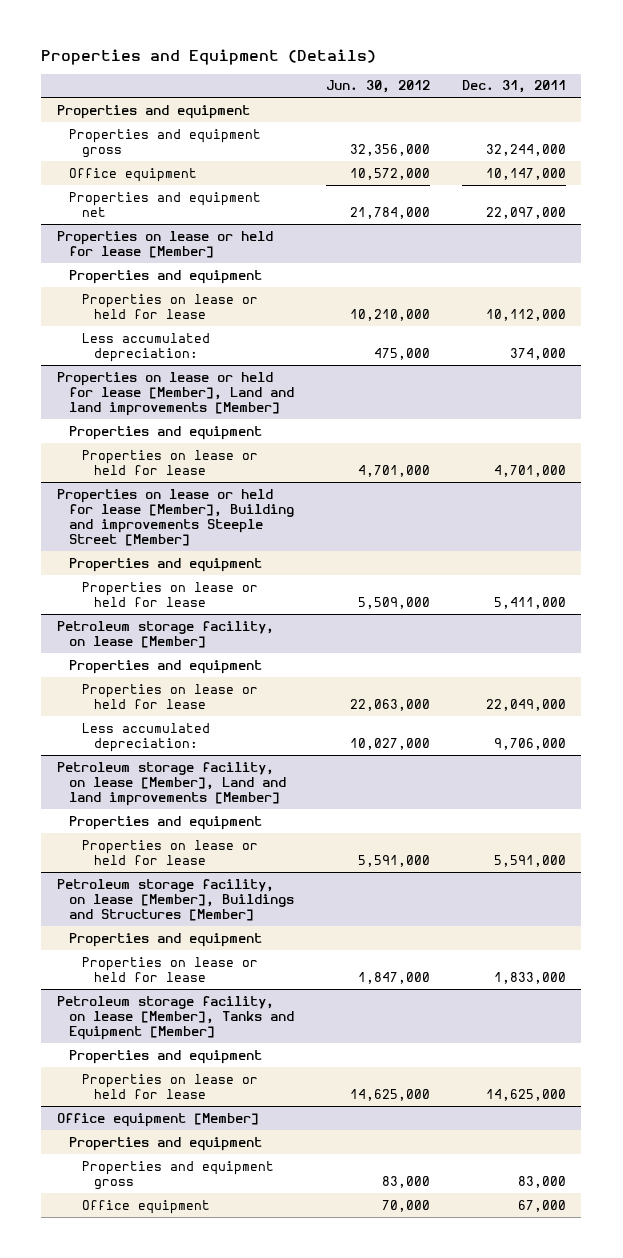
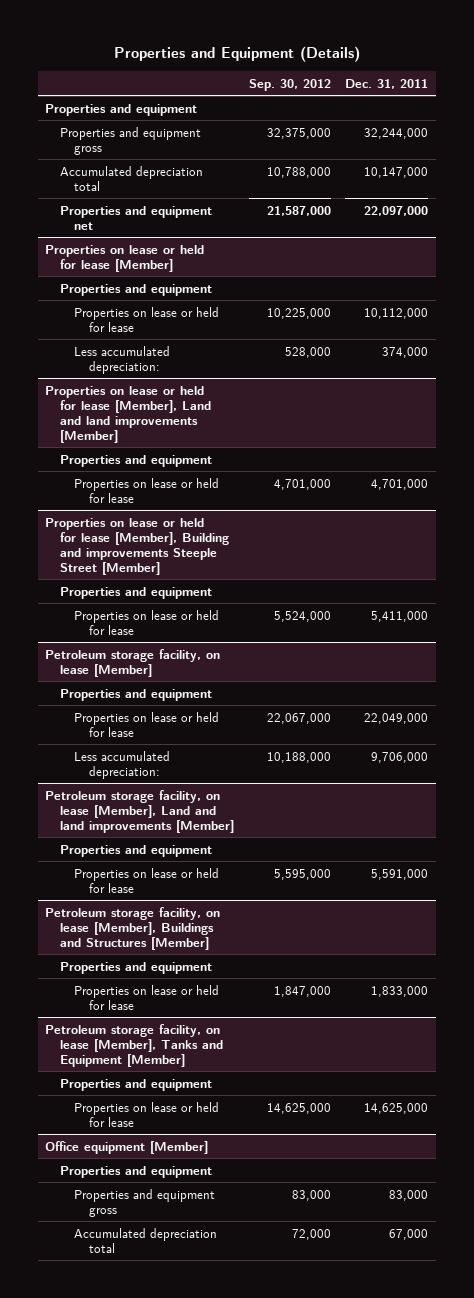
- | Jun. 30, 2012 | Dec. 31, 2011
+ | Sep. 30, 2012 | Dec. 31, 2011
- Office equipment | 10,572,000 | 10,147,000
+ Accumulated depreciation total | 10,788,000 | 10,147,000
@ Office equipment [Member]
- Office equipment | 70,000 | 67,000
+ Accumulated depreciation total | 72,000 | 67,000

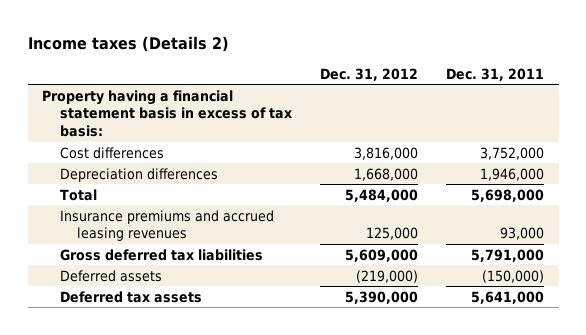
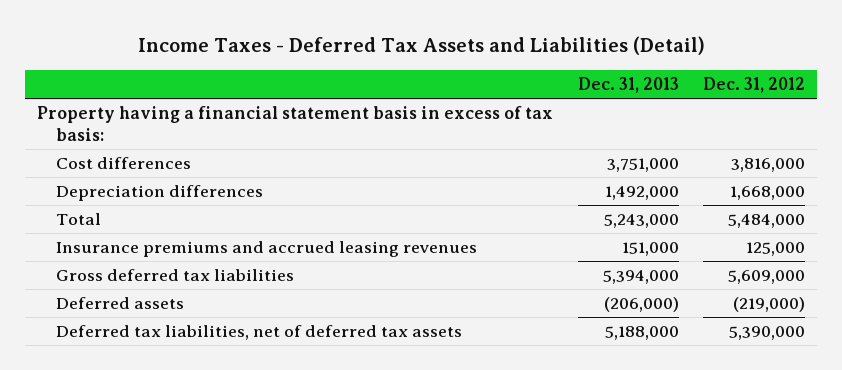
- Income taxes (Details 2)
+ Income Taxes - Deferred Tax Assets and Liabilities (Detail)
- | Dec. 31, 2012 | Dec. 31, 2011
+ | Dec. 31, 2013 | Dec. 31, 2012
- Deferred tax assets | 5,390,000 | 5,641,000
+ Deferred tax liabilities, net of deferred tax assets | 5,188,000 | 5,390,000

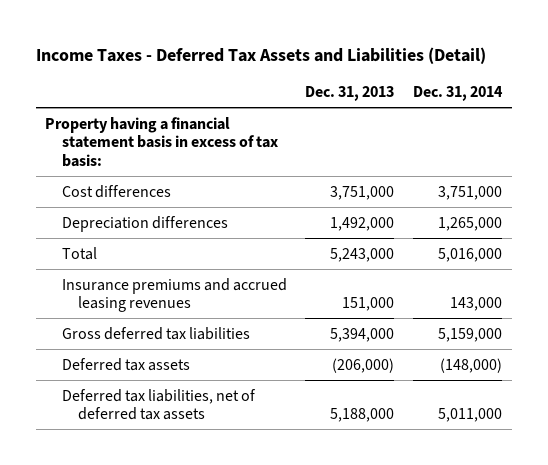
- | Dec. 31, 2013 | Dec. 31, 2012
+ | Dec. 31, 2013 | Dec. 31, 2014
- Deferred assets | (206,000) | (219,000)
+ Deferred tax assets | (206,000) | (148,000)

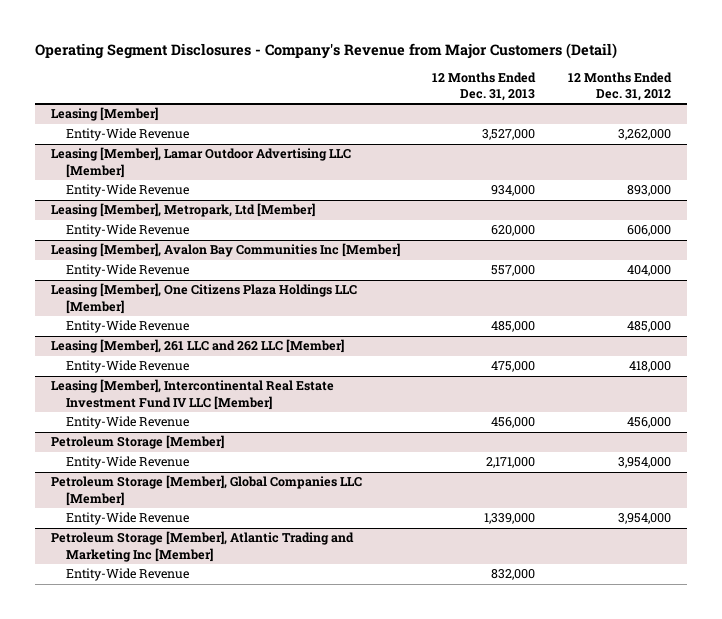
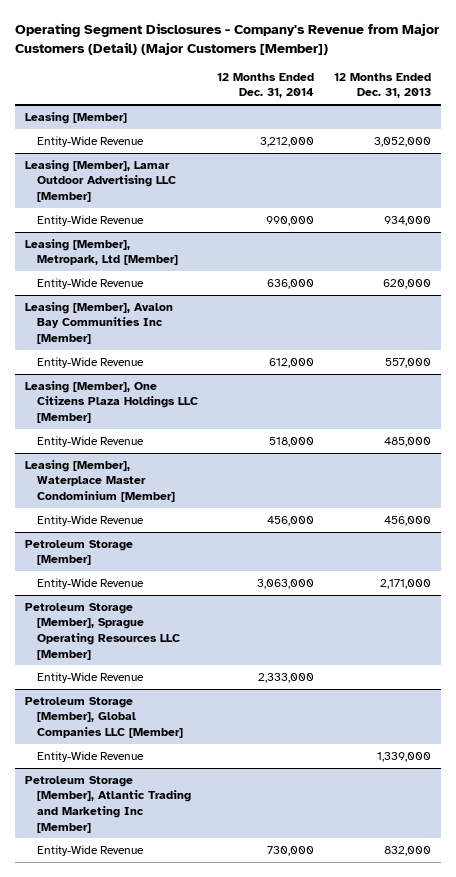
- Operating Segment Disclosures - Company's Revenue from Major Customers (Detail)
+ Operating Segment Disclosures - Company's Revenue from Major Customers (Detail) (Major Customers [Member])
- | 12 Months Ended Dec. 31, 2013 | 12 Months Ended Dec. 31, 2012
+ | 12 Months Ended Dec. 31, 2014 | 12 Months Ended Dec. 31, 2013
@ Leasing [Member]
- Entity-Wide Revenue | 3,527,000 | 3,262,000
+ Entity-Wide Revenue | 3,212,000 | 3,052,000
- Leasing [Member], 261 LLC and 262 LLC [Member]
- Entity-Wide Revenue | 475,000 | 418,000
- Leasing [Member], Intercontinental Real Estate Investment Fund IV LLC [Member]
+ Leasing [Member], Waterplace Master Condominium [Member]
+ Petroleum Storage [Member], Sprague Operating Resources LLC [Member]
+ Entity-Wide Revenue | 2,333,000 |

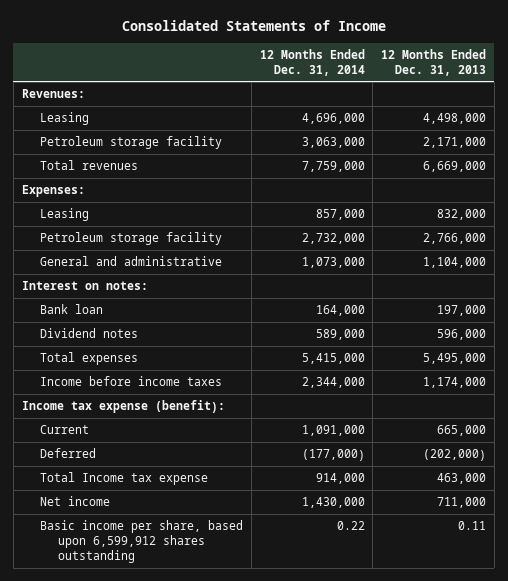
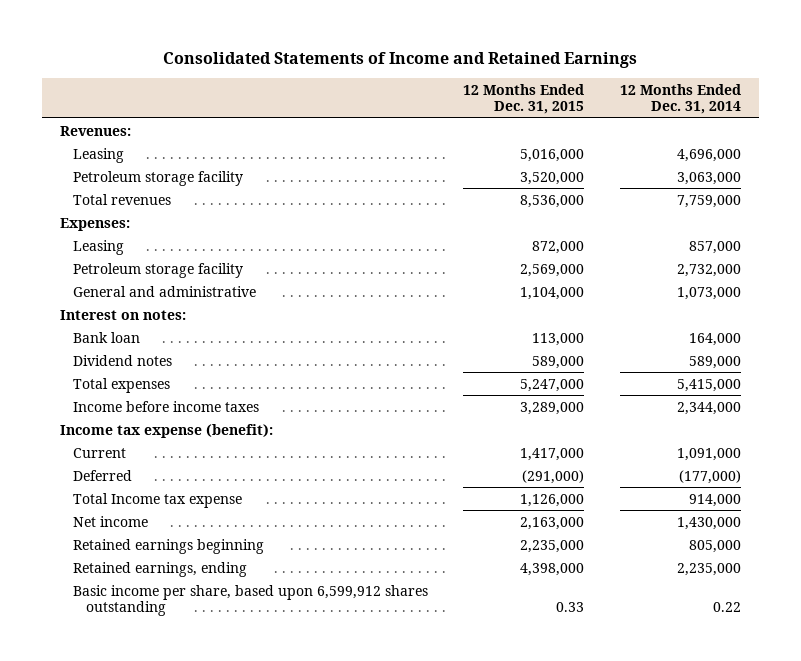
- Consolidated Statements of Income
+ Consolidated Statements of Income and Retained Earnings
- | 12 Months Ended Dec. 31, 2014 | 12 Months Ended Dec. 31, 2013
+ | 12 Months Ended Dec. 31, 2015 | 12 Months Ended Dec. 31, 2014
+ Retained earnings beginning | 2,235,000 | 805,000
+ Retained earnings, ending | 4,398,000 | 2,235,000

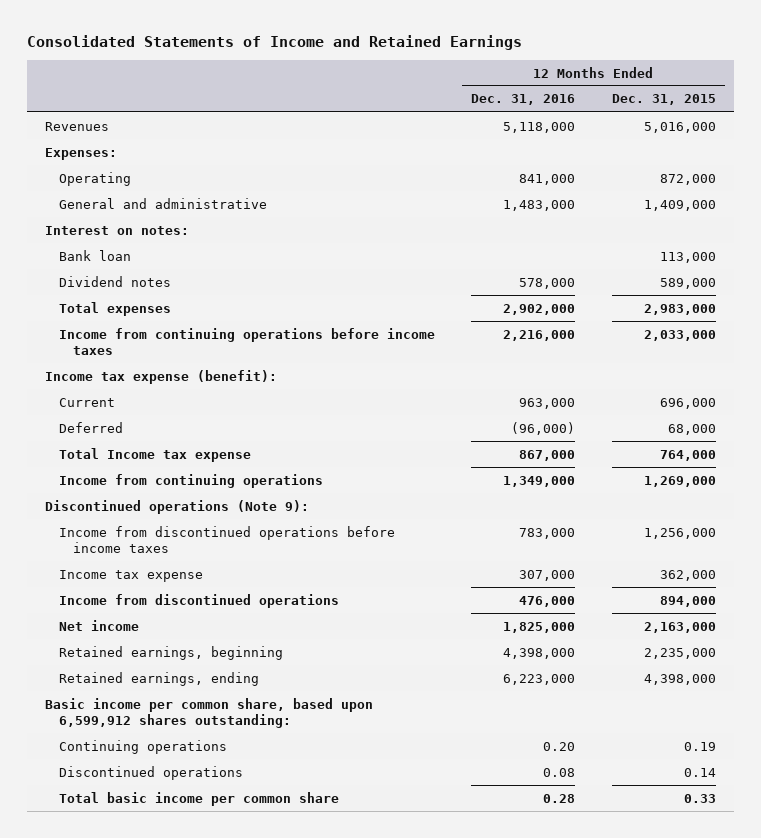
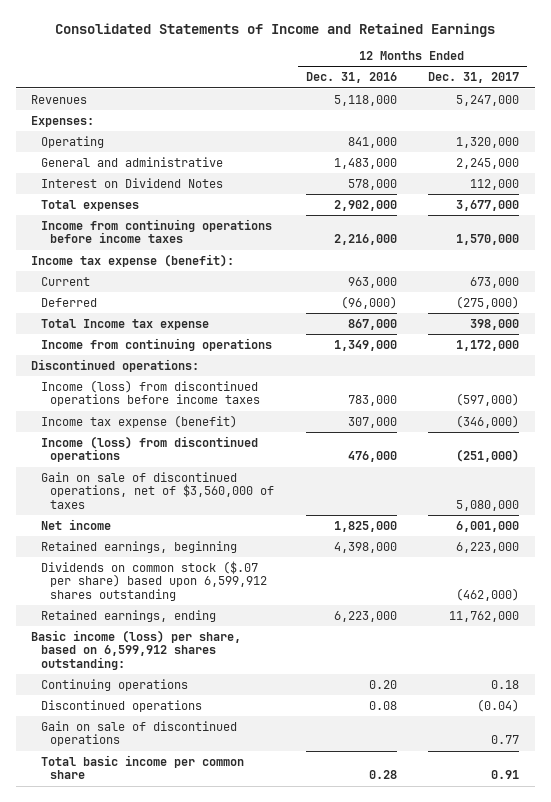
- | 12 Months Ended Dec. 31, 2016 | 12 Months Ended Dec. 31, 2015
+ | 12 Months Ended Dec. 31, 2016 | 12 Months Ended Dec. 31, 2017
- Interest on notes:
- Bank loan | | 113,000
- Dividend notes | 578,000 | 589,000
+ Interest on Dividend Notes | 578,000 | 112,000
- Discontinued operations (Note 9):
- Income from discontinued operations before income taxes | 783,000 | 1,256,000
- Income tax expense | 307,000 | 362,000
- Income from discontinued operations | 476,000 | 894,000
+ Discontinued operations:
+ Income (loss) from discontinued operations before income taxes | 783,000 | (597,000)
+ Income tax expense (benefit) | 307,000 | (346,000)
+ Income (loss) from discontinued operations | 476,000 | (251,000)
+ Gain on sale of discontinued operations, net of $3,560,000 of taxes | | 5,080,000
+ Dividends on common stock ($.07 per share) based upon 6,599,912 shares outstanding | | (462,000)
- Basic income per common share, based upon 6,599,912 shares outstanding:
+ Basic income (loss) per share, based on 6,599,912 shares outstanding:
+ Gain on sale of discontinued operations | | 0.77

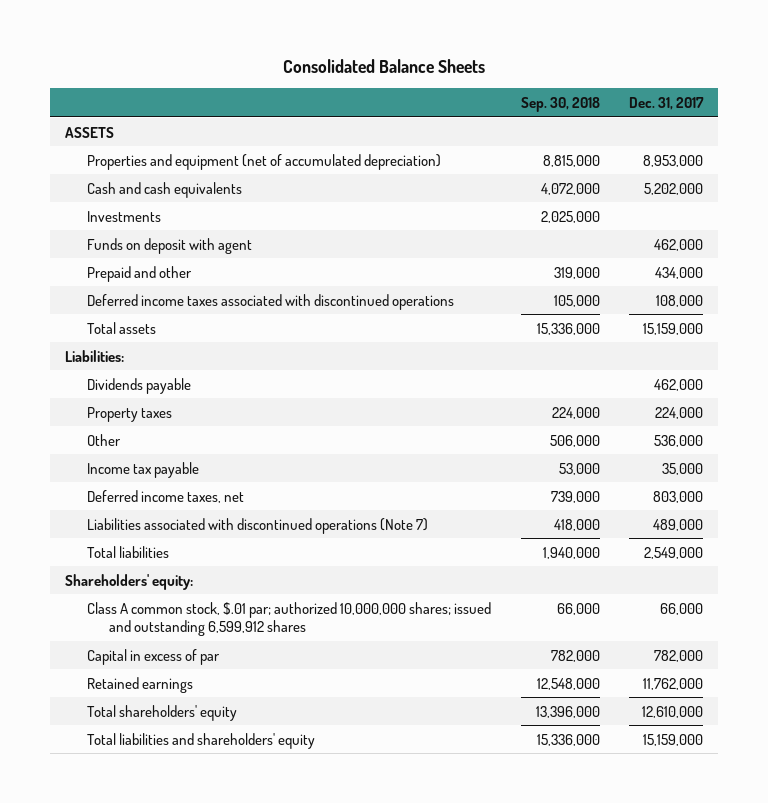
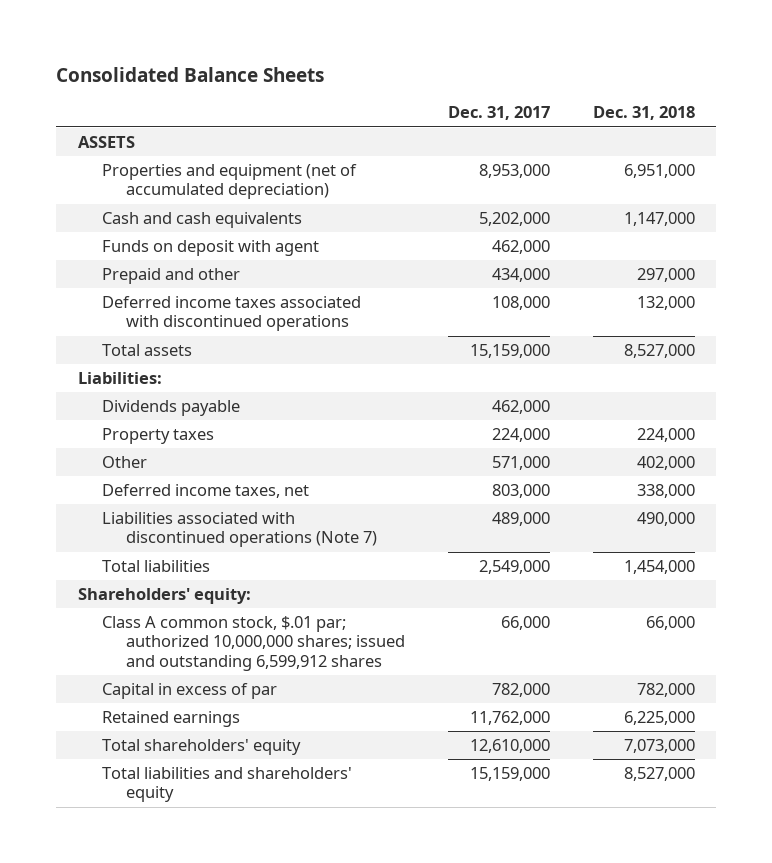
- | Sep. 30, 2018 | Dec. 31, 2017
+ | Dec. 31, 2017 | Dec. 31, 2018
- Investments | 2,025,000 |
- Other | 506,000 | 536,000
- Income tax payable | 53,000 | 35,000
+ Other | 571,000 | 402,000

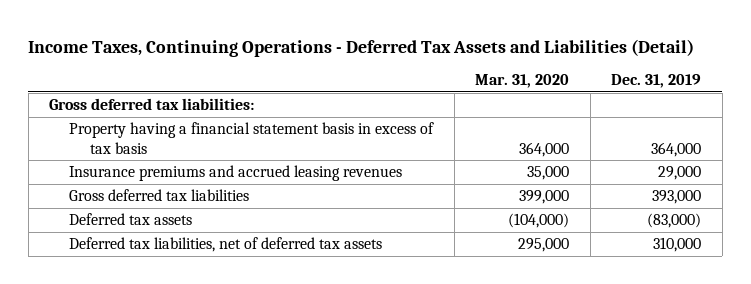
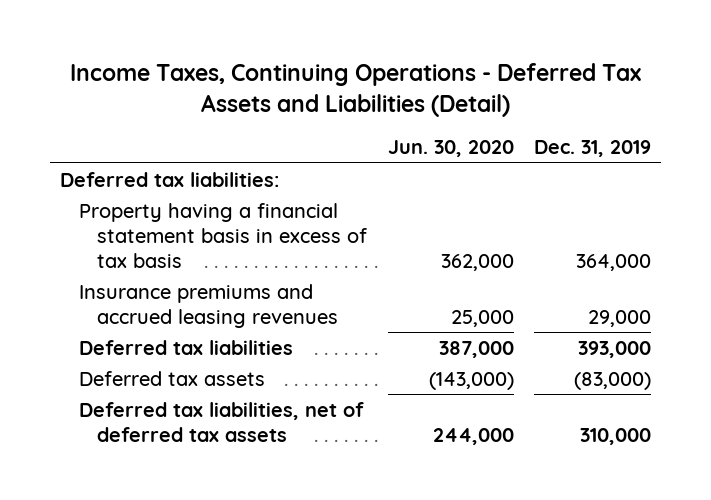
- | Mar. 31, 2020 | Dec. 31, 2019
+ | Jun. 30, 2020 | Dec. 31, 2019
- Gross deferred tax liabilities:
+ Deferred tax liabilities:
- Gross deferred tax liabilities | 399,000 | 393,000
+ Deferred tax liabilities | 387,000 | 393,000

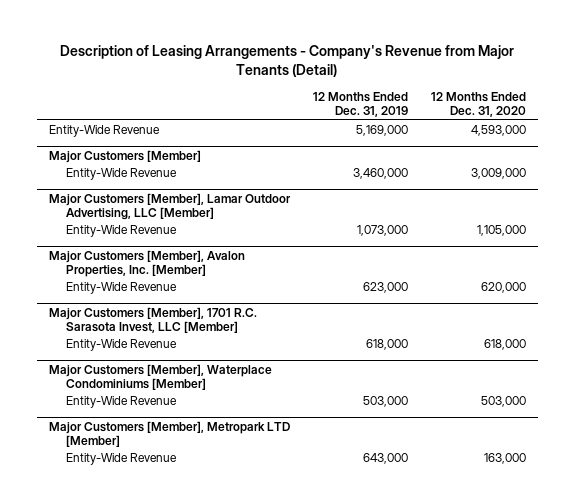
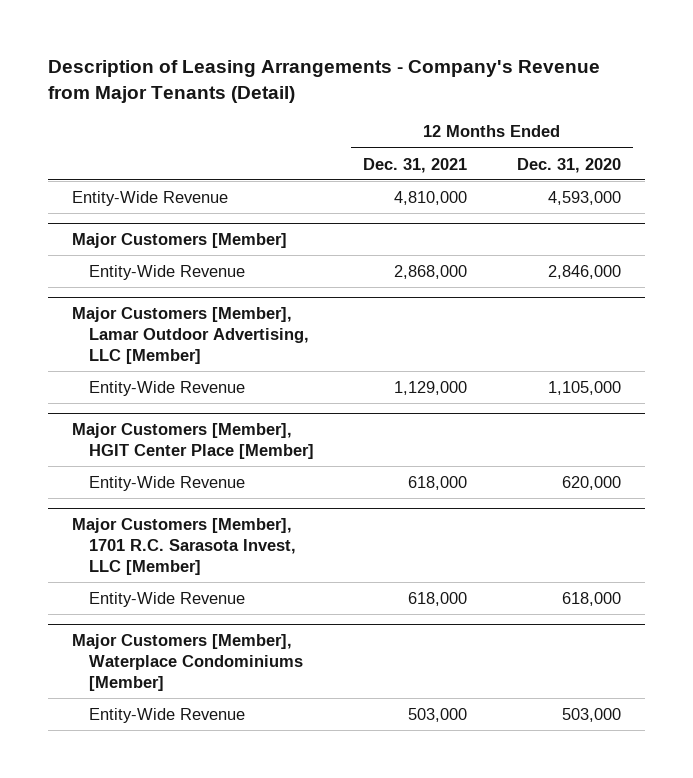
- | 12 Months Ended Dec. 31, 2019 | 12 Months Ended Dec. 31, 2020
+ | 12 Months Ended Dec. 31, 2021 | 12 Months Ended Dec. 31, 2020
@ Major Customers [Member]
- Entity-Wide Revenue | 3,460,000 | 3,009,000
+ Entity-Wide Revenue | 2,868,000 | 2,846,000
- Major Customers [Member], Avalon Properties, Inc. [Member]
+ Major Customers [Member], HGIT Center Place [Member]
- Major Customers [Member], Metropark LTD [Member]
- Entity-Wide Revenue | 643,000 | 163,000

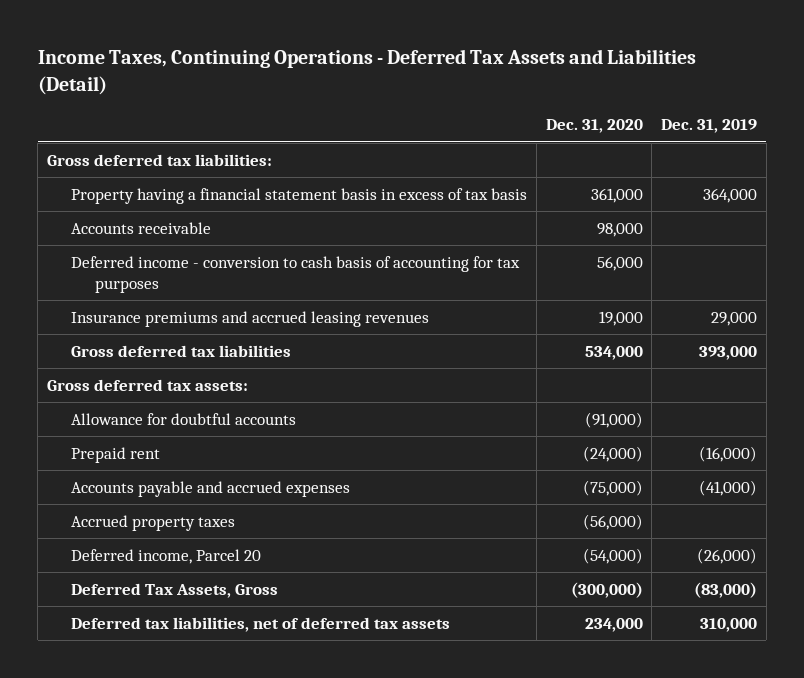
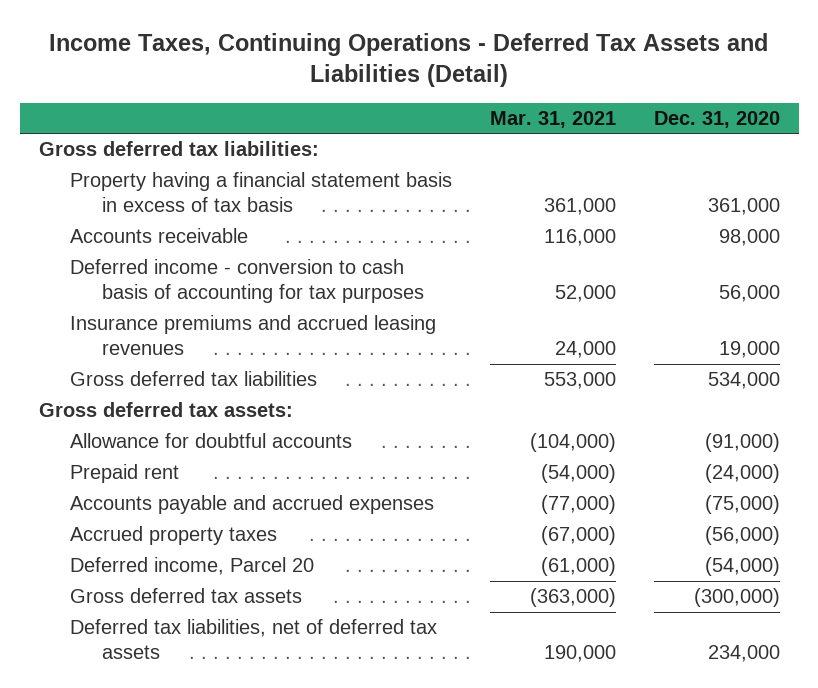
- | Dec. 31, 2020 | Dec. 31, 2019
+ | Mar. 31, 2021 | Dec. 31, 2020
- Deferred Tax Assets, Gross | (300,000) | (83,000)
+ Gross deferred tax assets | (363,000) | (300,000)

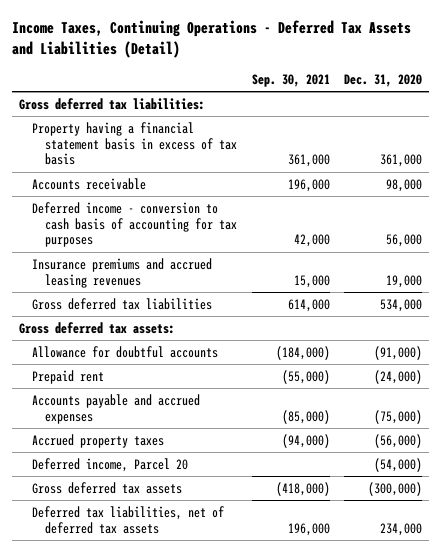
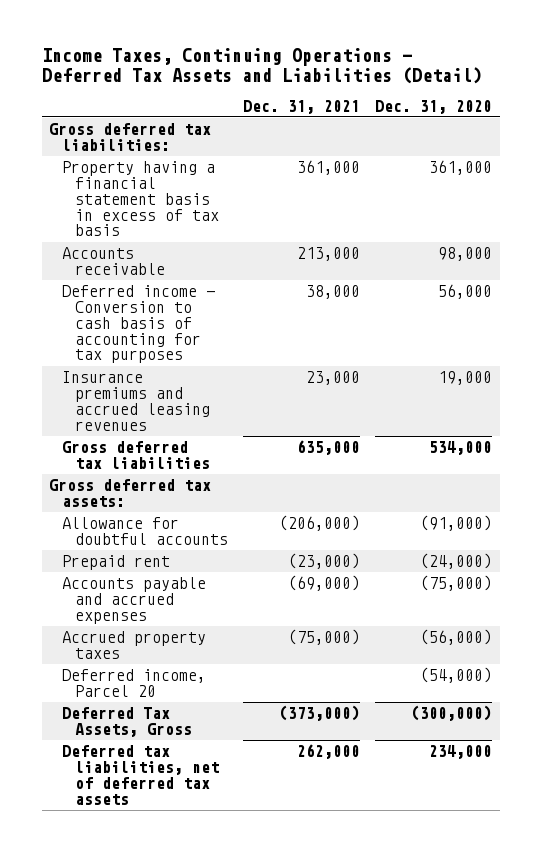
- | Sep. 30, 2021 | Dec. 31, 2020
+ | Dec. 31, 2021 | Dec. 31, 2020
- Deferred income - conversion to cash basis of accounting for tax purposes | 42,000 | 56,000
+ Deferred income - Conversion to cash basis of accounting for tax purposes | 38,000 | 56,000
- Gross deferred tax assets | (418,000) | (300,000)
+ Deferred Tax Assets, Gross | (373,000) | (300,000)

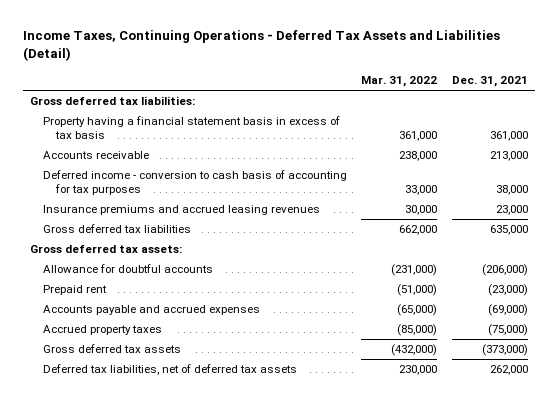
- | Dec. 31, 2021 | Dec. 31, 2020
+ | Mar. 31, 2022 | Dec. 31, 2021
- Deferred income - Conversion to cash basis of accounting for tax purposes | 38,000 | 56,000
+ Deferred income - conversion to cash basis of accounting for tax purposes | 33,000 | 38,000
- Deferred income, Parcel 20 | | (54,000)
- Deferred Tax Assets, Gross | (373,000) | (300,000)
+ Gross deferred tax assets | (432,000) | (373,000)

